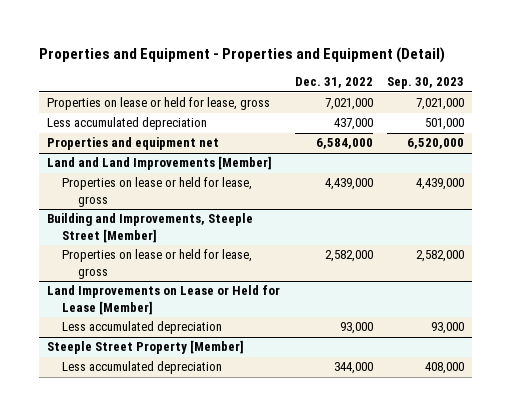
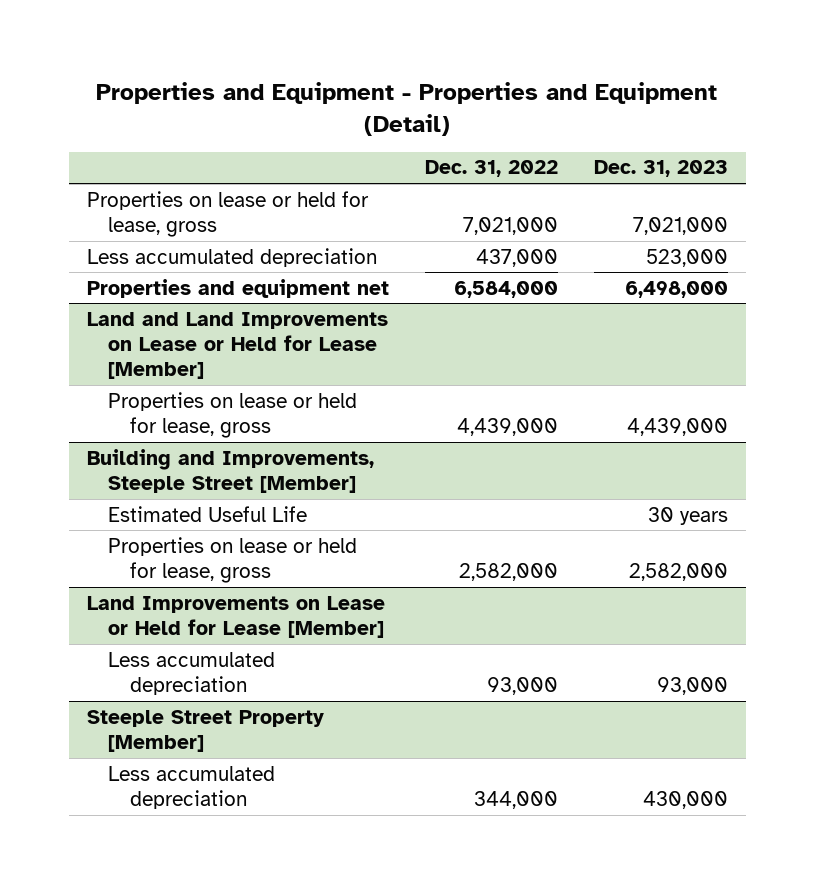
- | Dec. 31, 2022 | Sep. 30, 2023
+ | Dec. 31, 2022 | Dec. 31, 2023
- Land and Land Improvements [Member]
+ Land and Land Improvements on Lease or Held for Lease [Member]
@ Building and Improvements, Steeple Street [Member]
+ Estimated Useful Life | | 30 years

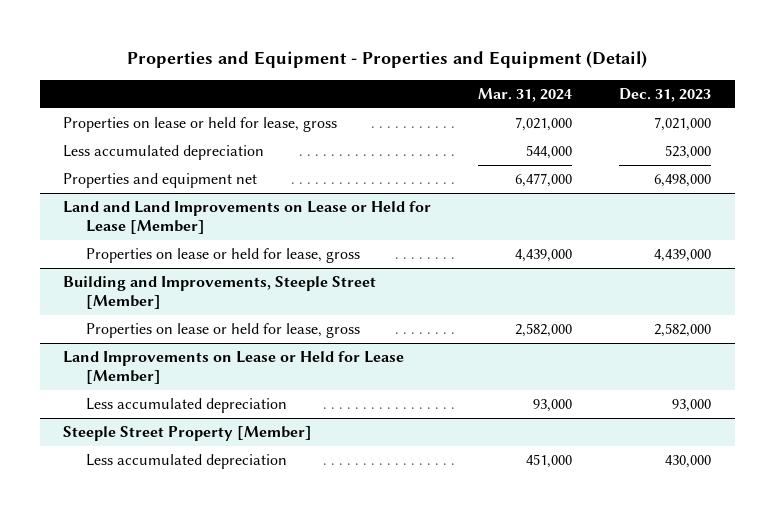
- | Dec. 31, 2022 | Dec. 31, 2023
+ | Mar. 31, 2024 | Dec. 31, 2023
@ Building and Improvements, Steeple Street [Member]
- Estimated Useful Life | | 30 years

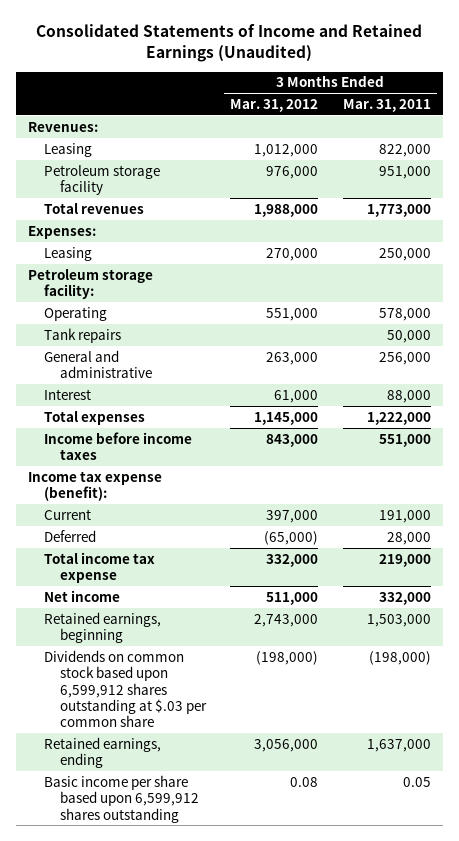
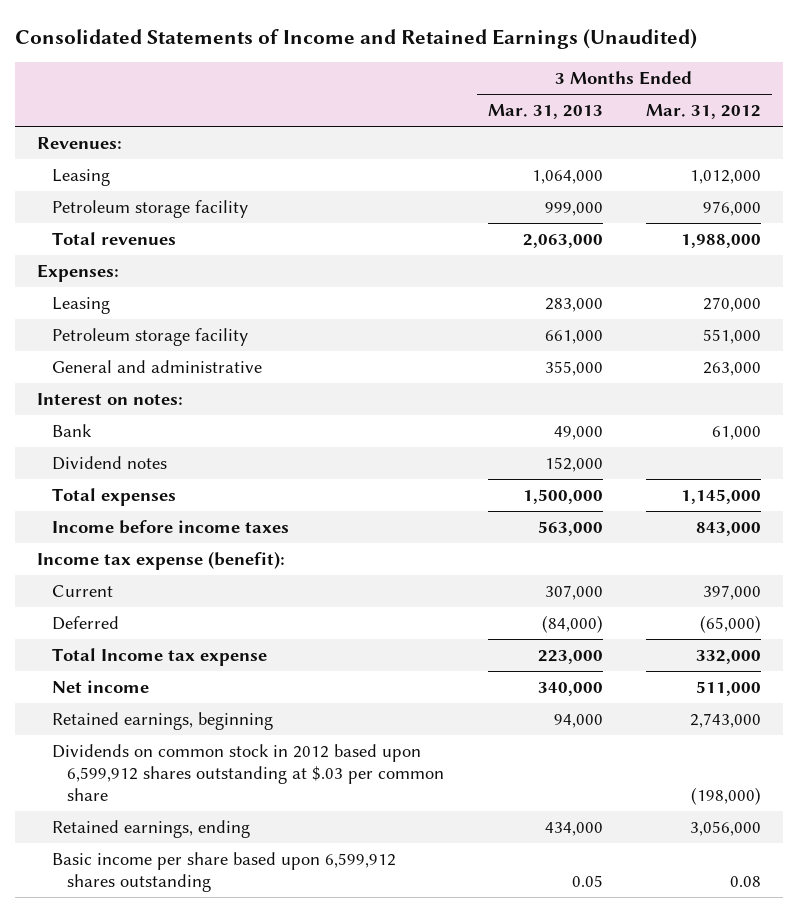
- | 3 Months Ended Mar. 31, 2012 | 3 Months Ended Mar. 31, 2011
+ | 3 Months Ended Mar. 31, 2013 | 3 Months Ended Mar. 31, 2012
- Petroleum storage facility:
- Operating | 551,000 | 578,000
- Tank repairs | | 50,000
+ Petroleum storage facility | 661,000 | 551,000
- Interest | 61,000 | 88,000
+ Interest on notes:
+ Bank | 49,000 | 61,000
+ Dividend notes | 152,000 |
- Total income tax expense | 332,000 | 219,000
+ Total Income tax expense | 223,000 | 332,000
- Dividends on common stock based upon 6,599,912 shares outstanding at $.03 per common share | (198,000) | (198,000)
+ Dividends on common stock in 2012 based upon 6,599,912 shares outstanding at $.03 per common share | | (198,000)

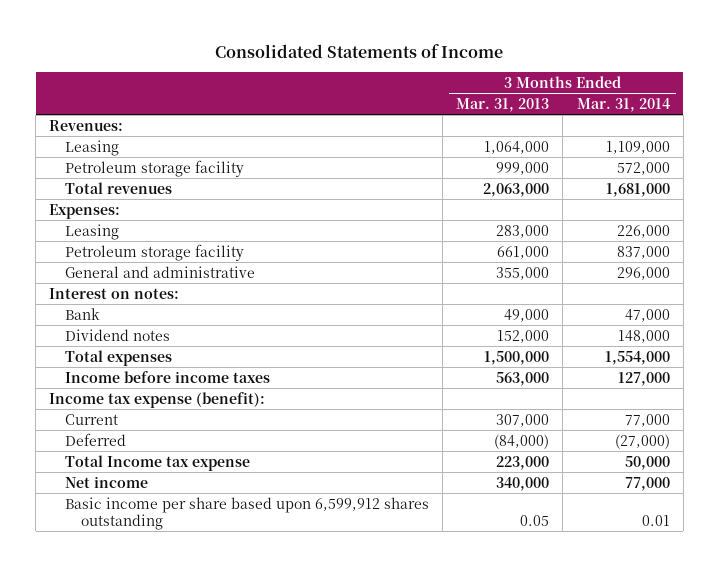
- Consolidated Statements of Income and Retained Earnings (Unaudited)
+ Consolidated Statements of Income
- | 3 Months Ended Mar. 31, 2013 | 3 Months Ended Mar. 31, 2012
+ | 3 Months Ended Mar. 31, 2013 | 3 Months Ended Mar. 31, 2014
- Retained earnings, beginning | 94,000 | 2,743,000
- Dividends on common stock in 2012 based upon 6,599,912 shares outstanding at $.03 per common share | | (198,000)
- Retained earnings, ending | 434,000 | 3,056,000

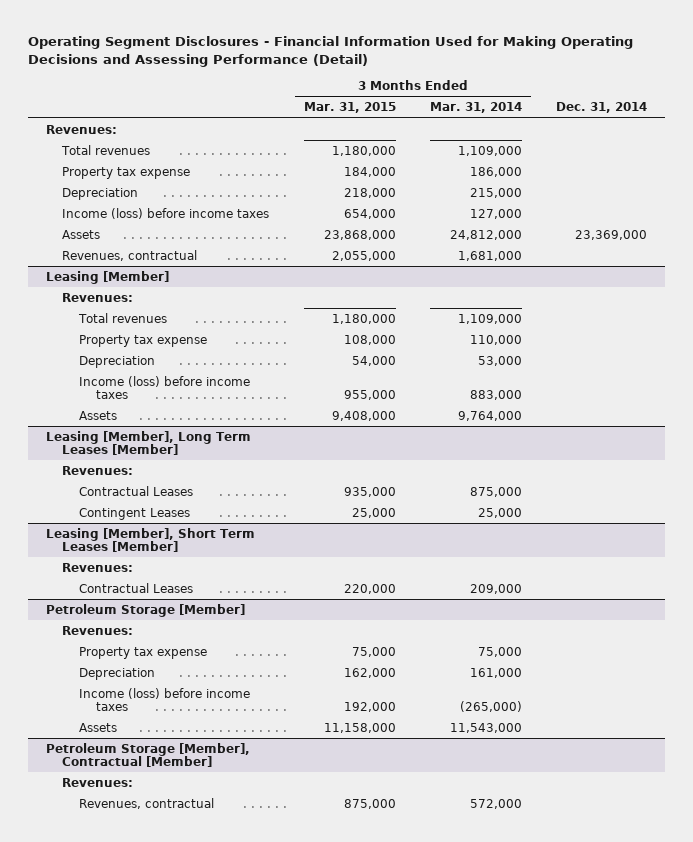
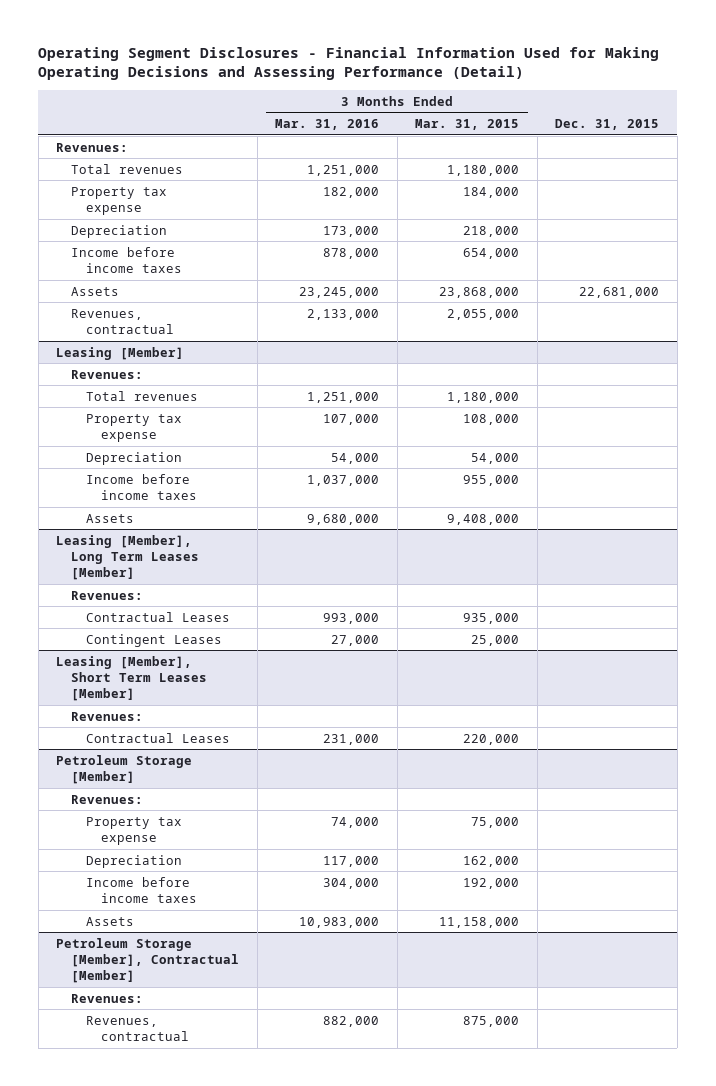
- | 3 Months Ended Mar. 31, 2015 | 3 Months Ended Mar. 31, 2014 | Dec. 31, 2014
+ | 3 Months Ended Mar. 31, 2016 | 3 Months Ended Mar. 31, 2015 | Dec. 31, 2015
- Income (loss) before income taxes | 654,000 | 127,000 |
+ Income before income taxes | 878,000 | 654,000 |
@ Leasing [Member]
- Income (loss) before income taxes | 955,000 | 883,000 |
+ Income before income taxes | 1,037,000 | 955,000 |
@ Petroleum Storage [Member]
- Income (loss) before income taxes | 192,000 | (265,000) |
+ Income before income taxes | 304,000 | 192,000 |

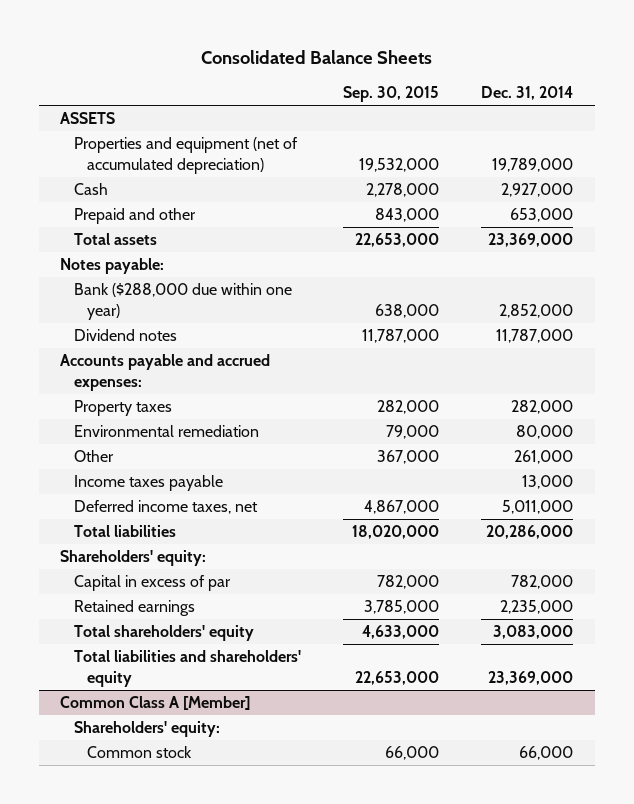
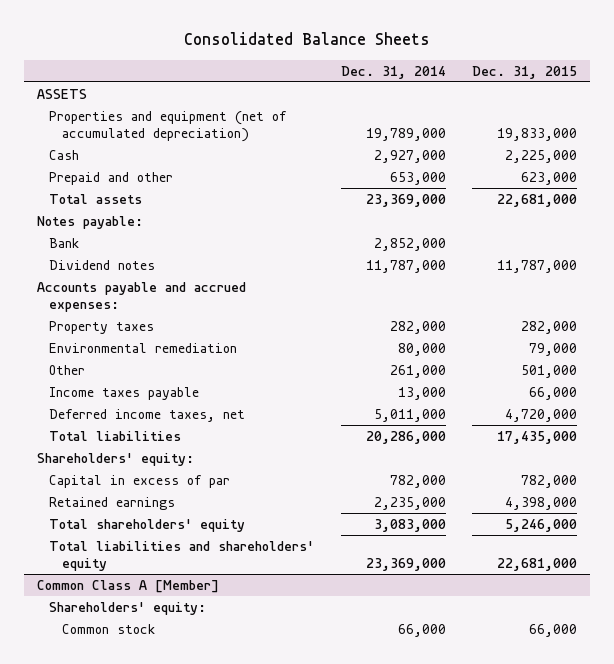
- | Sep. 30, 2015 | Dec. 31, 2014
+ | Dec. 31, 2014 | Dec. 31, 2015
- Bank ($288,000 due within one year) | 638,000 | 2,852,000
+ Bank | 2,852,000 |

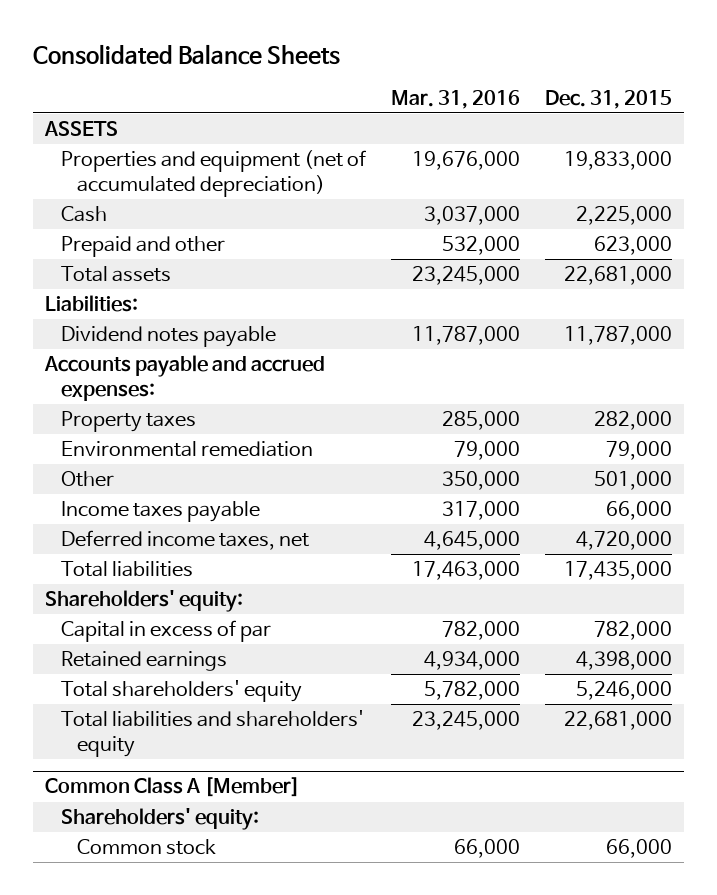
- | Dec. 31, 2014 | Dec. 31, 2015
+ | Mar. 31, 2016 | Dec. 31, 2015
- Notes payable:
- Bank | 2,852,000 |
- Dividend notes | 11,787,000 | 11,787,000
+ Liabilities:
+ Dividend notes payable | 11,787,000 | 11,787,000

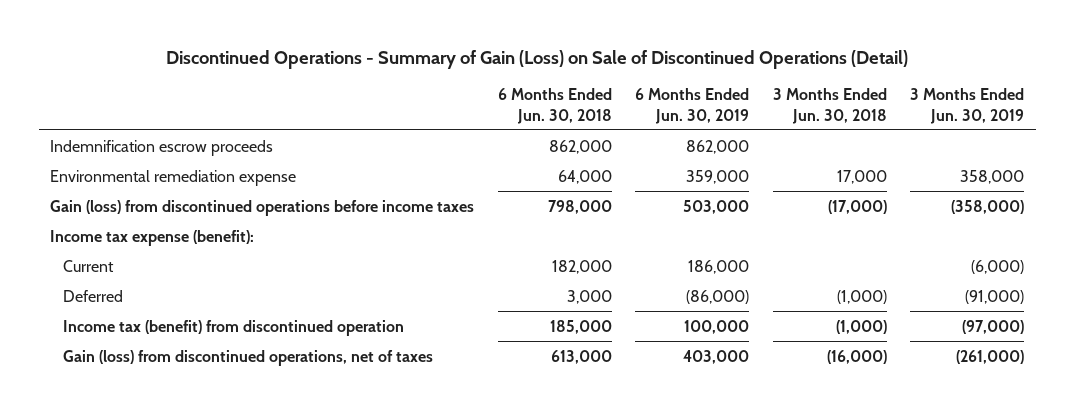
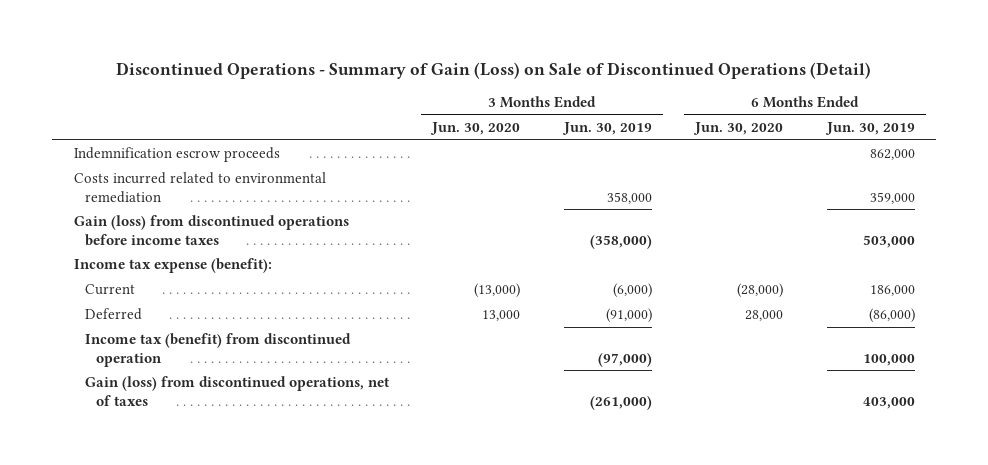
- | 6 Months Ended Jun. 30, 2018 | 6 Months Ended Jun. 30, 2019 | 3 Months Ended Jun. 30, 2018 | 3 Months Ended Jun. 30, 2019
+ | 3 Months Ended Jun. 30, 2020 | 3 Months Ended Jun. 30, 2019 | 6 Months Ended Jun. 30, 2020 | 6 Months Ended Jun. 30, 2019
- Environmental remediation expense | 64,000 | 359,000 | 17,000 | 358,000
+ Costs incurred related to environmental remediation | | 358,000 | | 359,000

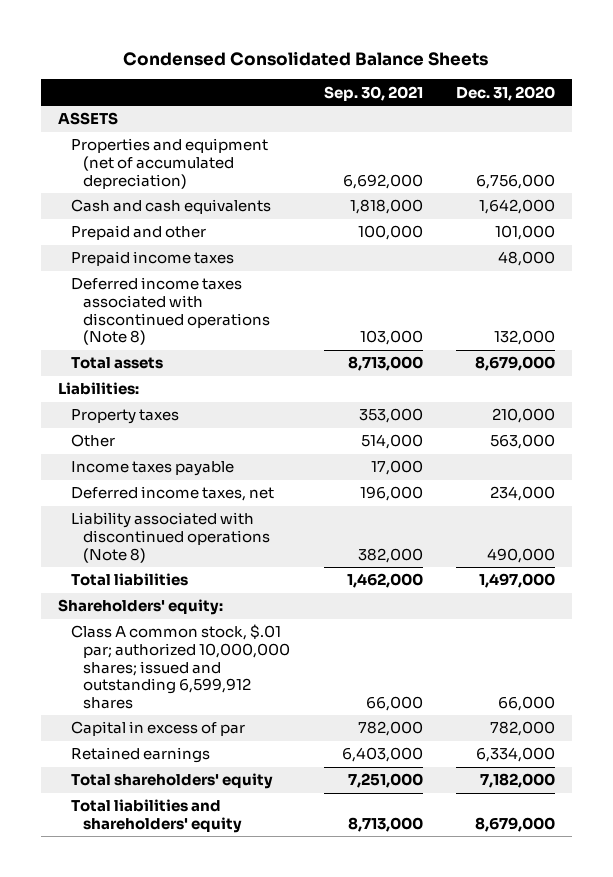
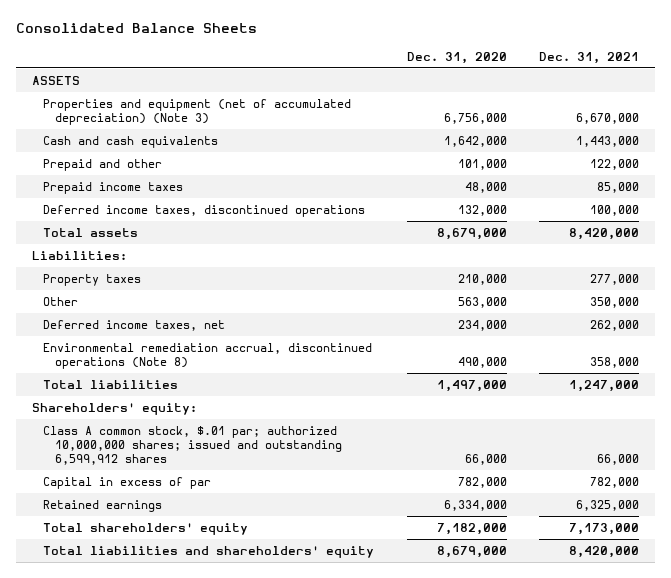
- Condensed Consolidated Balance Sheets
+ Consolidated Balance Sheets
- | Sep. 30, 2021 | Dec. 31, 2020
+ | Dec. 31, 2020 | Dec. 31, 2021
- Properties and equipment (net of accumulated depreciation) | 6,692,000 | 6,756,000
+ Properties and equipment (net of accumulated depreciation) (Note 3) | 6,756,000 | 6,670,000
- Deferred income taxes associated with discontinued operations (Note 8) | 103,000 | 132,000
+ Deferred income taxes, discontinued operations | 132,000 | 100,000
- Income taxes payable | 17,000 |
- Liability associated with discontinued operations (Note 8) | 382,000 | 490,000
+ Environmental remediation accrual, discontinued operations (Note 8) | 490,000 | 358,000

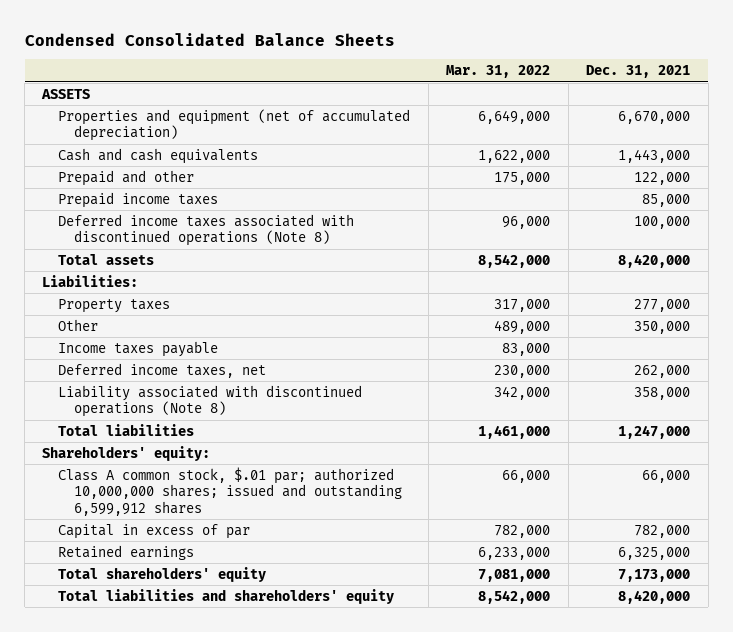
- Consolidated Balance Sheets
+ Condensed Consolidated Balance Sheets
- | Dec. 31, 2020 | Dec. 31, 2021
+ | Mar. 31, 2022 | Dec. 31, 2021
- Properties and equipment (net of accumulated depreciation) (Note 3) | 6,756,000 | 6,670,000
+ Properties and equipment (net of accumulated depreciation) | 6,649,000 | 6,670,000
- Deferred income taxes, discontinued operations | 132,000 | 100,000
+ Deferred income taxes associated with discontinued operations (Note 8) | 96,000 | 100,000
+ Income taxes payable | 83,000 |
- Environmental remediation accrual, discontinued operations (Note 8) | 490,000 | 358,000
+ Liability associated with discontinued operations (Note 8) | 342,000 | 358,000

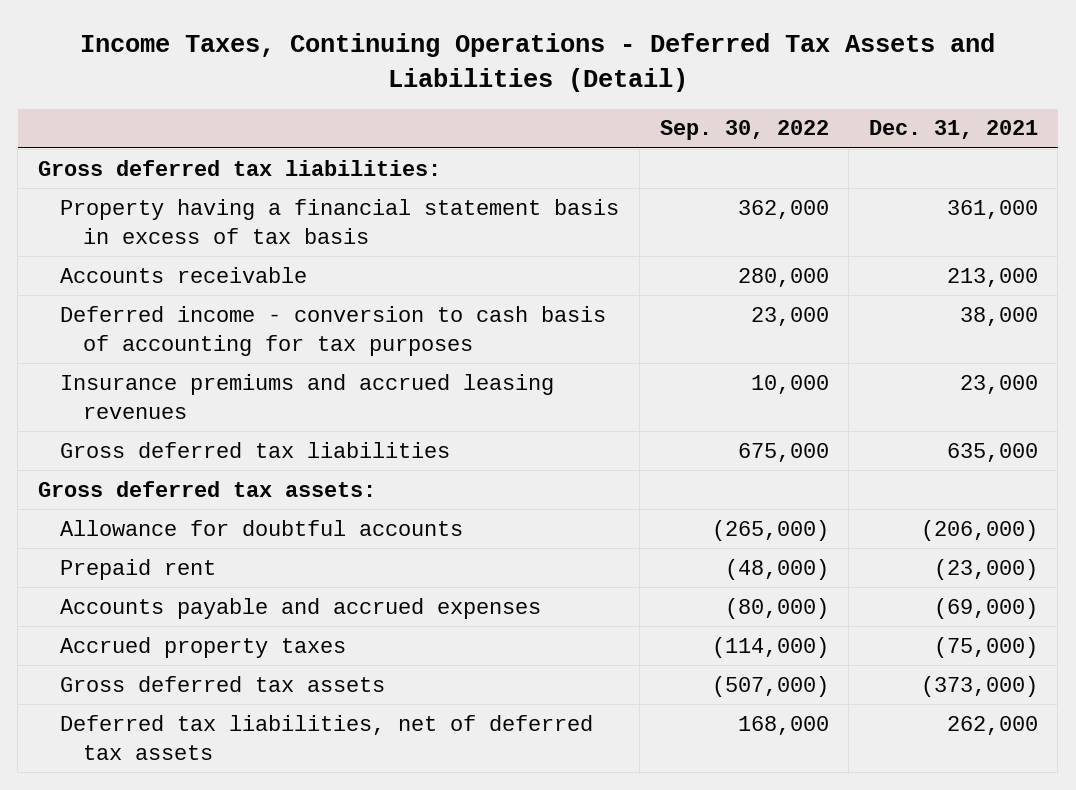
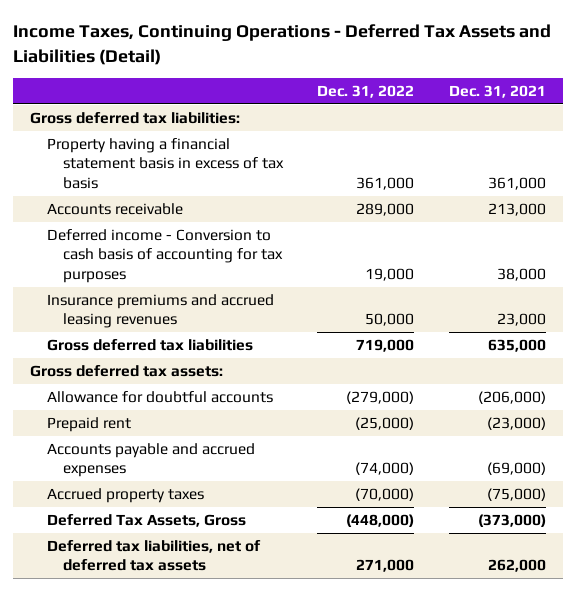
- | Sep. 30, 2022 | Dec. 31, 2021
+ | Dec. 31, 2022 | Dec. 31, 2021
- Deferred income - conversion to cash basis of accounting for tax purposes | 23,000 | 38,000
+ Deferred income - Conversion to cash basis of accounting for tax purposes | 19,000 | 38,000
- Gross deferred tax assets | (507,000) | (373,000)
+ Deferred Tax Assets, Gross | (448,000) | (373,000)

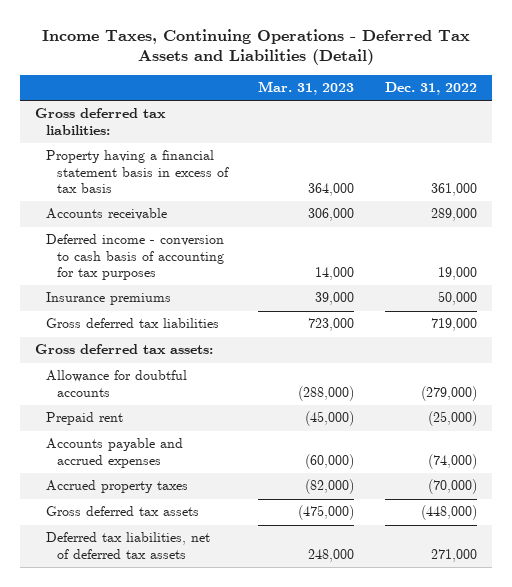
- | Dec. 31, 2022 | Dec. 31, 2021
+ | Mar. 31, 2023 | Dec. 31, 2022
- Deferred income - Conversion to cash basis of accounting for tax purposes | 19,000 | 38,000
- Insurance premiums and accrued leasing revenues | 50,000 | 23,000
+ Deferred income - conversion to cash basis of accounting for tax purposes | 14,000 | 19,000
+ Insurance premiums | 39,000 | 50,000
- Deferred Tax Assets, Gross | (448,000) | (373,000)
+ Gross deferred tax assets | (475,000) | (448,000)

